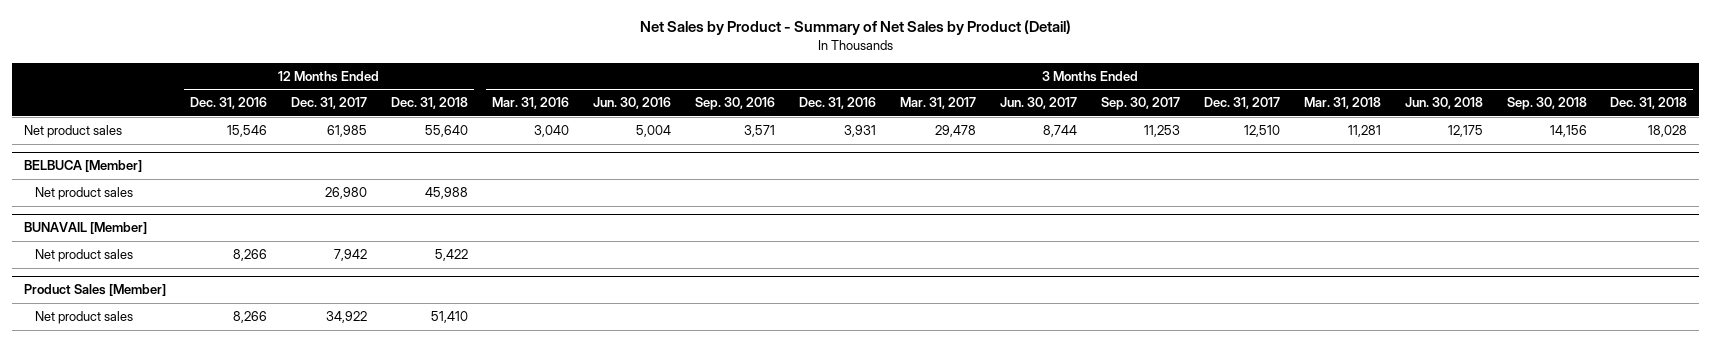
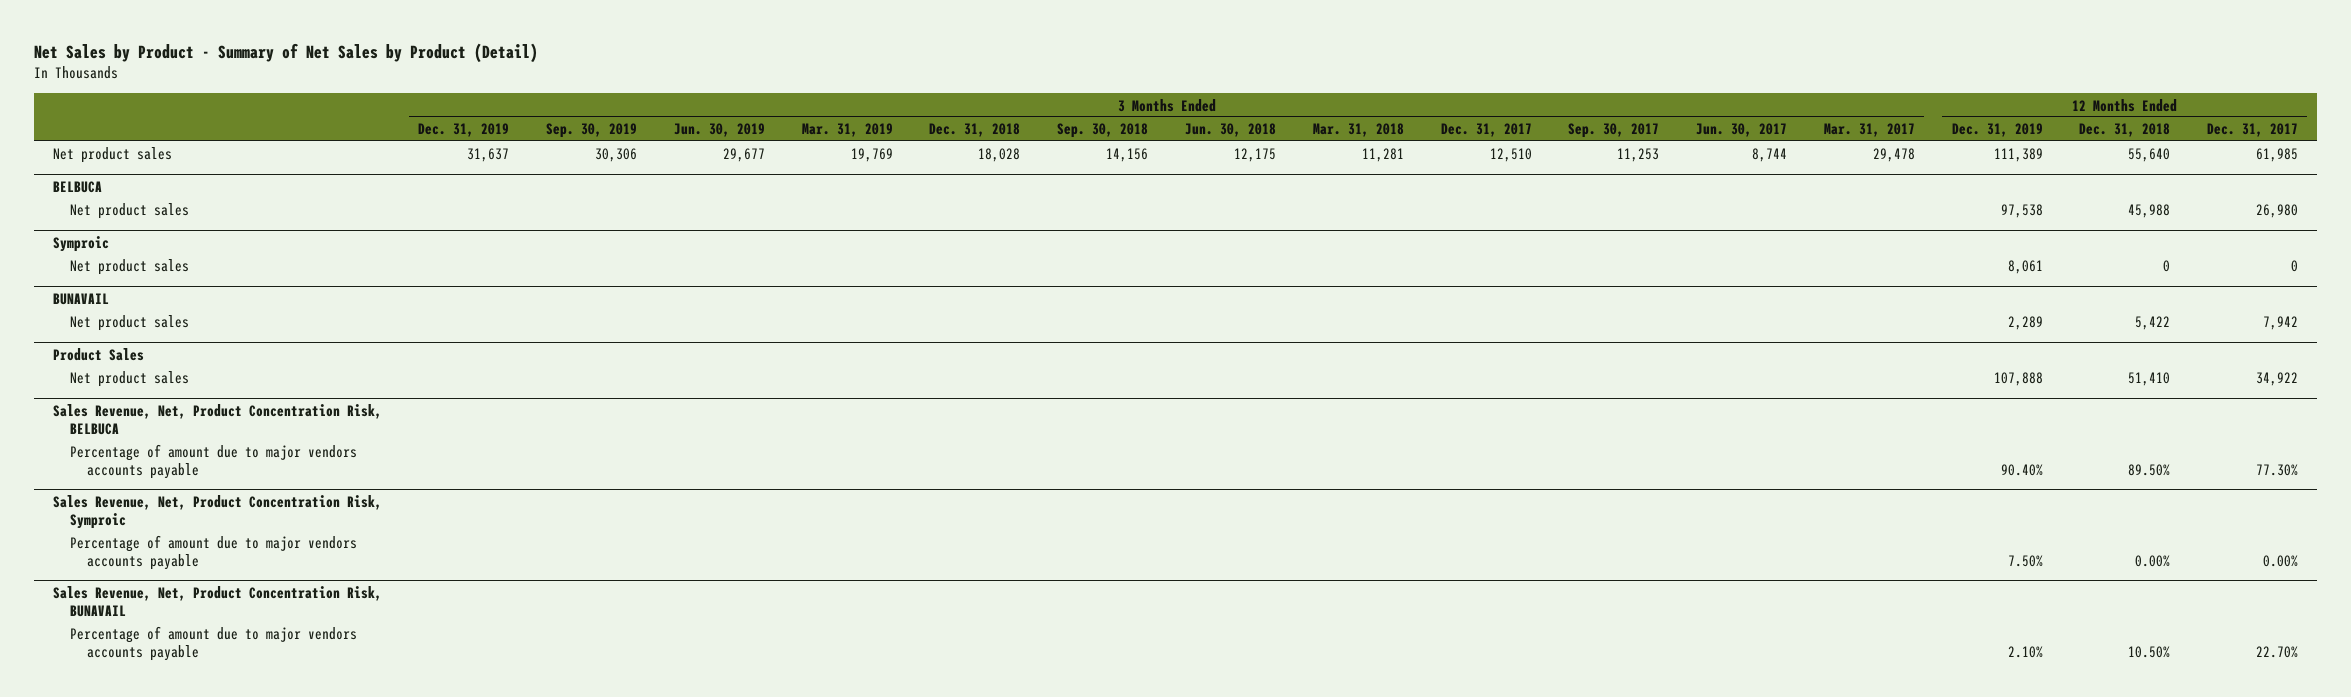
- | 12 Months Ended Dec. 31, 2016 | 12 Months Ended Dec. 31, 2017 | 12 Months Ended Dec. 31, 2018 | 3 Months Ended Mar. 31, 2016 | 3 Months Ended Jun. 30, 2016 | 3 Months Ended Sep. 30, 2016 | 3 Months Ended Dec. 31, 2016 | 3 Months Ended Mar. 31, 2017 | 3 Months Ended Jun. 30, 2017 | 3 Months Ended Sep. 30, 2017 | 3 Months Ended Dec. 31, 2017 | 3 Months Ended Mar. 31, 2018 | 3 Months Ended Jun. 30, 2018 | 3 Months Ended Sep. 30, 2018 | 3 Months Ended Dec. 31, 2018
+ | 3 Months Ended Dec. 31, 2019 | 3 Months Ended Sep. 30, 2019 | 3 Months Ended Jun. 30, 2019 | 3 Months Ended Mar. 31, 2019 | 3 Months Ended Dec. 31, 2018 | 3 Months Ended Sep. 30, 2018 | 3 Months Ended Jun. 30, 2018 | 3 Months Ended Mar. 31, 2018 | 3 Months Ended Dec. 31, 2017 | 3 Months Ended Sep. 30, 2017 | 3 Months Ended Jun. 30, 2017 | 3 Months Ended Mar. 31, 2017 | 12 Months Ended Dec. 31, 2019 | 12 Months Ended Dec. 31, 2018 | 12 Months Ended Dec. 31, 2017
- BELBUCA [Member]
+ BELBUCA
- BUNAVAIL [Member]
+ Symproic
+ Net product sales | | | | | | | | | | | | | 8,061 | 0 | 0
+ BUNAVAIL
- Product Sales [Member]
+ Product Sales
+ Sales Revenue, Net, Product Concentration Risk, BELBUCA
+ Percentage of amount due to major vendors accounts payable | | | | | | | | | | | | | 90.40% | 89.50% | 77.30%
+ Sales Revenue, Net, Product Concentration Risk, Symproic
+ Percentage of amount due to major vendors accounts payable | | | | | | | | | | | | | 7.50% | 0.00% | 0.00%
+ Sales Revenue, Net, Product Concentration Risk, BUNAVAIL
+ Percentage of amount due to major vendors accounts payable | | | | | | | | | | | | | 2.10% | 10.50% | 22.70%

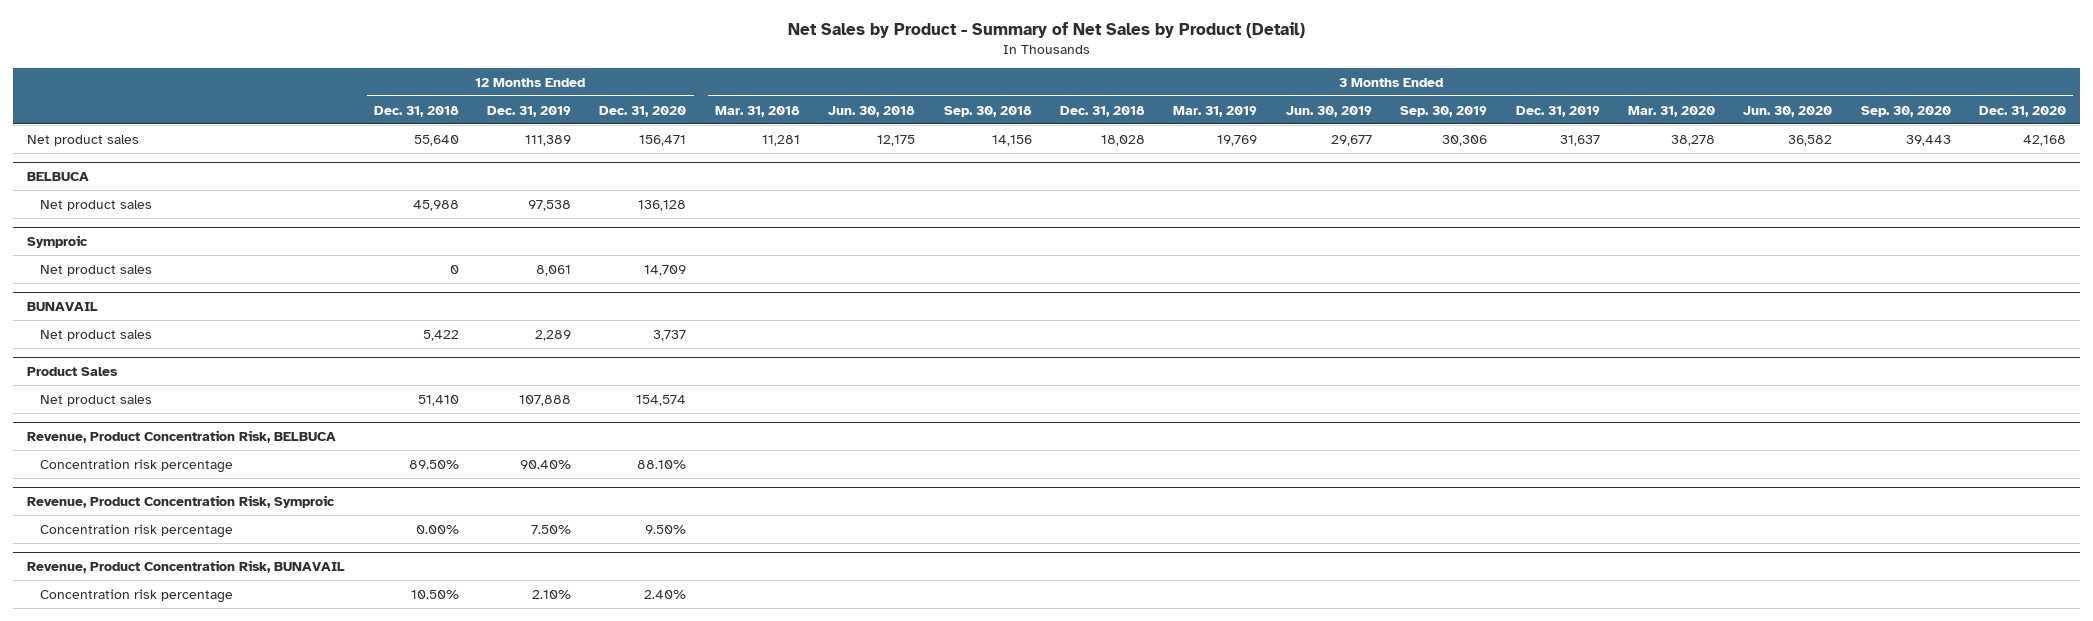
- | 3 Months Ended Dec. 31, 2019 | 3 Months Ended Sep. 30, 2019 | 3 Months Ended Jun. 30, 2019 | 3 Months Ended Mar. 31, 2019 | 3 Months Ended Dec. 31, 2018 | 3 Months Ended Sep. 30, 2018 | 3 Months Ended Jun. 30, 2018 | 3 Months Ended Mar. 31, 2018 | 3 Months Ended Dec. 31, 2017 | 3 Months Ended Sep. 30, 2017 | 3 Months Ended Jun. 30, 2017 | 3 Months Ended Mar. 31, 2017 | 12 Months Ended Dec. 31, 2019 | 12 Months Ended Dec. 31, 2018 | 12 Months Ended Dec. 31, 2017
+ | 12 Months Ended Dec. 31, 2018 | 12 Months Ended Dec. 31, 2019 | 12 Months Ended Dec. 31, 2020 | 3 Months Ended Mar. 31, 2018 | 3 Months Ended Jun. 30, 2018 | 3 Months Ended Sep. 30, 2018 | 3 Months Ended Dec. 31, 2018 | 3 Months Ended Mar. 31, 2019 | 3 Months Ended Jun. 30, 2019 | 3 Months Ended Sep. 30, 2019 | 3 Months Ended Dec. 31, 2019 | 3 Months Ended Mar. 31, 2020 | 3 Months Ended Jun. 30, 2020 | 3 Months Ended Sep. 30, 2020 | 3 Months Ended Dec. 31, 2020
- Sales Revenue, Net, Product Concentration Risk, BELBUCA
- Percentage of amount due to major vendors accounts payable | | | | | | | | | | | | | 90.40% | 89.50% | 77.30%
- Sales Revenue, Net, Product Concentration Risk, Symproic
- Percentage of amount due to major vendors accounts payable | | | | | | | | | | | | | 7.50% | 0.00% | 0.00%
- Sales Revenue, Net, Product Concentration Risk, BUNAVAIL
- Percentage of amount due to major vendors accounts payable | | | | | | | | | | | | | 2.10% | 10.50% | 22.70%
+ Revenue, Product Concentration Risk, BELBUCA
+ Concentration risk percentage | 89.50% | 90.40% | 88.10% | | | | | | | | | | | |
+ Revenue, Product Concentration Risk, Symproic
+ Concentration risk percentage | 0.00% | 7.50% | 9.50% | | | | | | | | | | | |
+ Revenue, Product Concentration Risk, BUNAVAIL
+ Concentration risk percentage | 10.50% | 2.10% | 2.40% | | | | | | | | | | | |

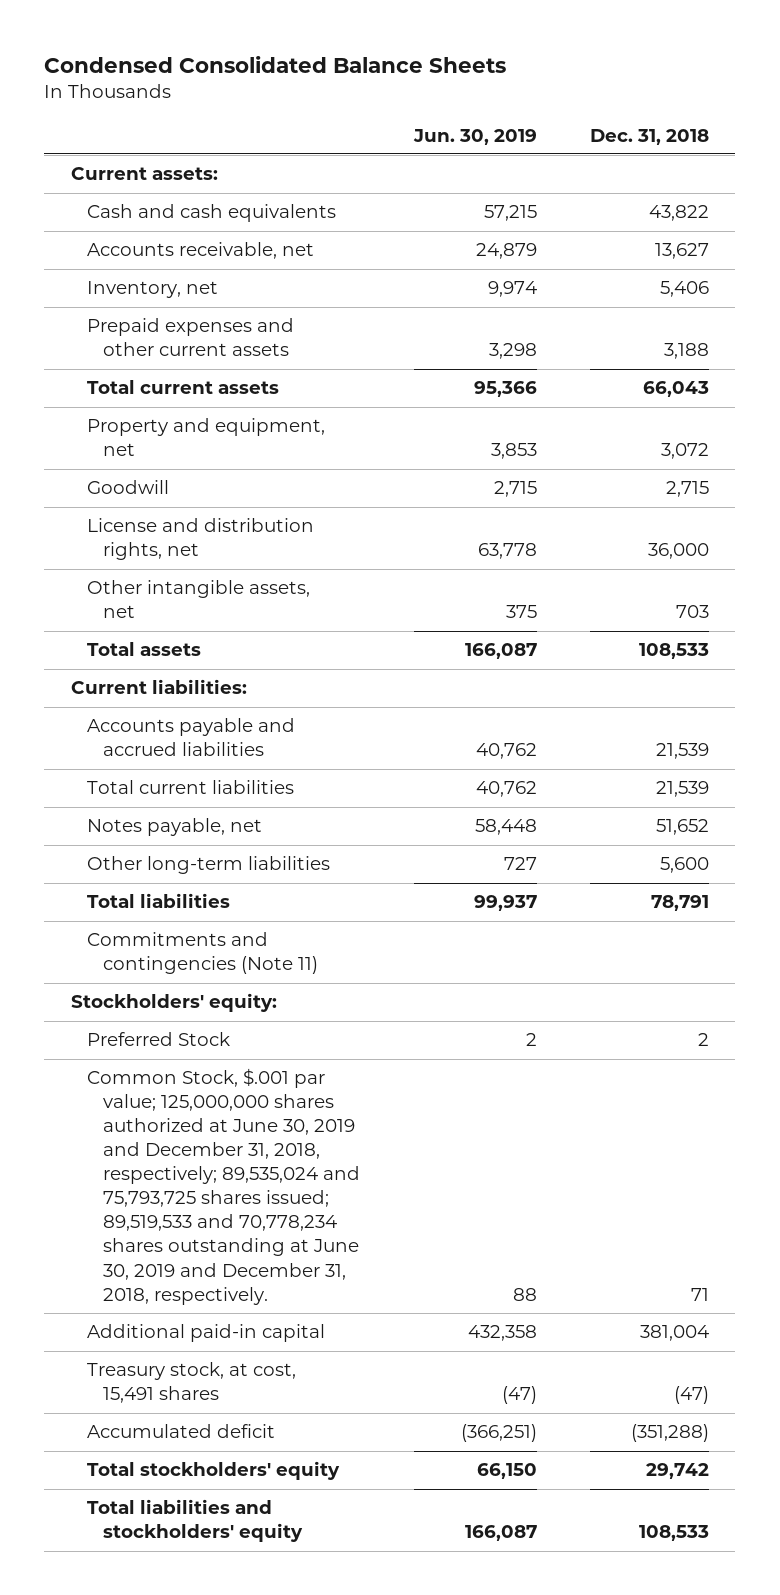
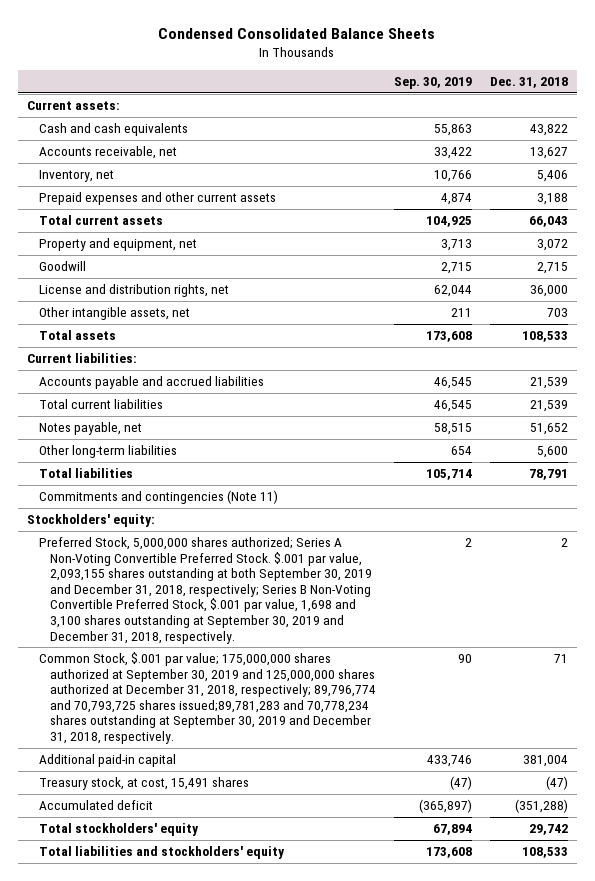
- | Jun. 30, 2019 | Dec. 31, 2018
+ | Sep. 30, 2019 | Dec. 31, 2018
- Preferred Stock | 2 | 2
- Common Stock, $.001 par value; 125,000,000 shares authorized at June 30, 2019 and December 31, 2018, respectively; 89,535,024 and 75,793,725 shares issued; 89,519,533 and 70,778,234 shares outstanding at June 30, 2019 and December 31, 2018, respectively. | 88 | 71
+ Preferred Stock, 5,000,000 shares authorized; Series A Non-Voting Convertible Preferred Stock. $.001 par value, 2,093,155 shares outstanding at both September 30, 2019 and December 31, 2018, respectively; Series B Non-Voting Convertible Preferred Stock, $.001 par value, 1,698 and 3,100 shares outstanding at September 30, 2019 and December 31, 2018, respectively. | 2 | 2
+ Common Stock, $.001 par value; 175,000,000 shares authorized at September 30, 2019 and 125,000,000 shares authorized at December 31, 2018, respectively; 89,796,774 and 70,793,725 shares issued;89,781,283 and 70,778,234 shares outstanding at September 30, 2019 and December 31, 2018, respectively. | 90 | 71

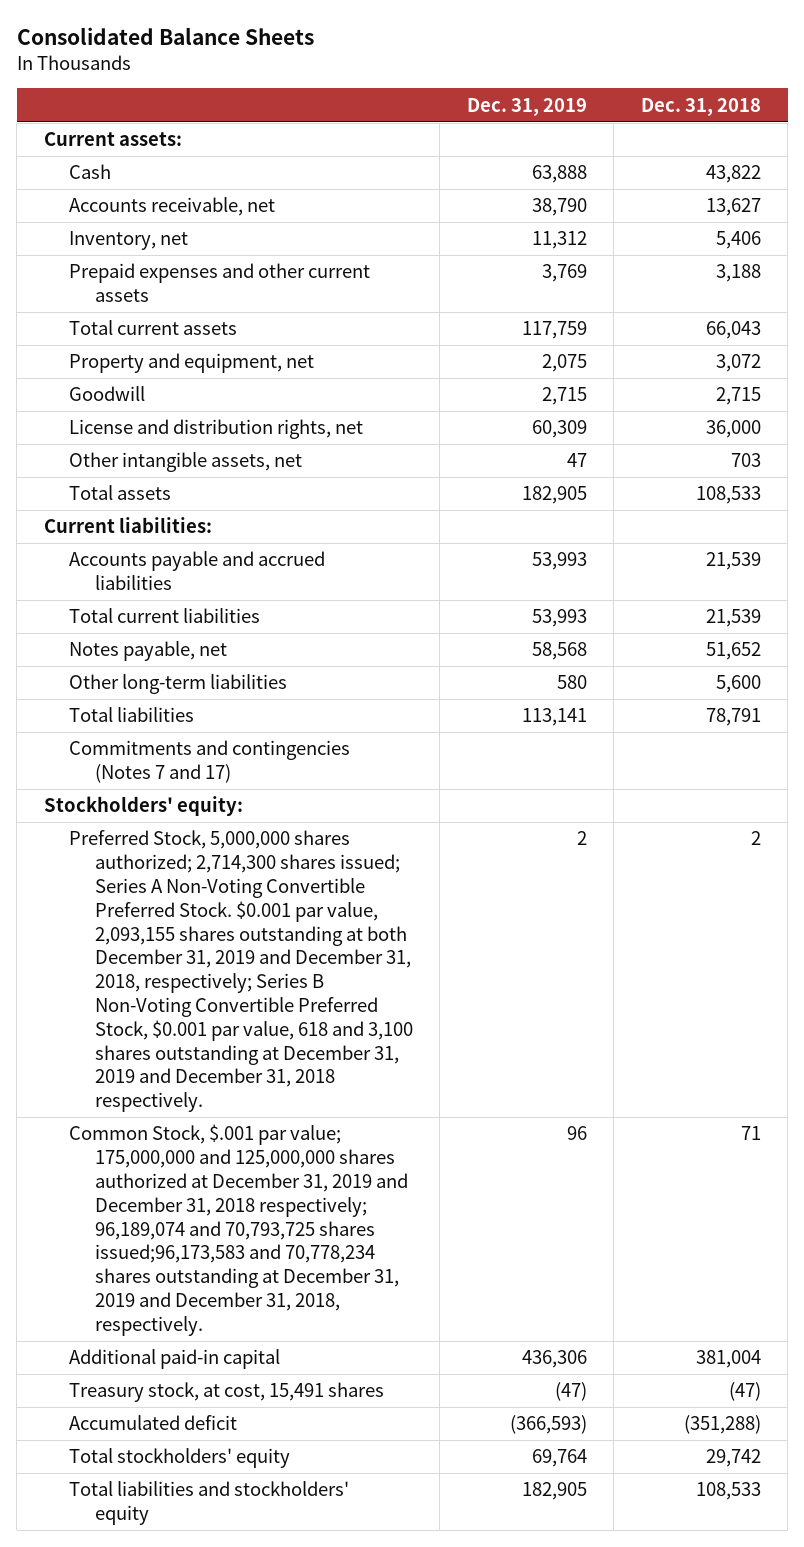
- Condensed Consolidated Balance Sheets
+ Consolidated Balance Sheets
- | Sep. 30, 2019 | Dec. 31, 2018
+ | Dec. 31, 2019 | Dec. 31, 2018
- Cash and cash equivalents | 55,863 | 43,822
+ Cash | 63,888 | 43,822
- Commitments and contingencies (Note 11)
+ Commitments and contingencies (Notes 7 and 17)
- Preferred Stock, 5,000,000 shares authorized; Series A Non-Voting Convertible Preferred Stock. $.001 par value, 2,093,155 shares outstanding at both September 30, 2019 and December 31, 2018, respectively; Series B Non-Voting Convertible Preferred Stock, $.001 par value, 1,698 and 3,100 shares outstanding at September 30, 2019 and December 31, 2018, respectively. | 2 | 2
- Common Stock, $.001 par value; 175,000,000 shares authorized at September 30, 2019 and 125,000,000 shares authorized at December 31, 2018, respectively; 89,796,774 and 70,793,725 shares issued;89,781,283 and 70,778,234 shares outstanding at September 30, 2019 and December 31, 2018, respectively. | 90 | 71
+ Preferred Stock, 5,000,000 shares authorized; 2,714,300 shares issued; Series A Non-Voting Convertible Preferred Stock. $0.001 par value, 2,093,155 shares outstanding at both December 31, 2019 and December 31, 2018, respectively; Series B Non-Voting Convertible Preferred Stock, $0.001 par value, 618 and 3,100 shares outstanding at December 31, 2019 and December 31, 2018 respectively. | 2 | 2
+ Common Stock, $.001 par value; 175,000,000 and 125,000,000 shares authorized at December 31, 2019 and December 31, 2018 respectively; 96,189,074 and 70,793,725 shares issued;96,173,583 and 70,778,234 shares outstanding at December 31, 2019 and December 31, 2018, respectively. | 96 | 71

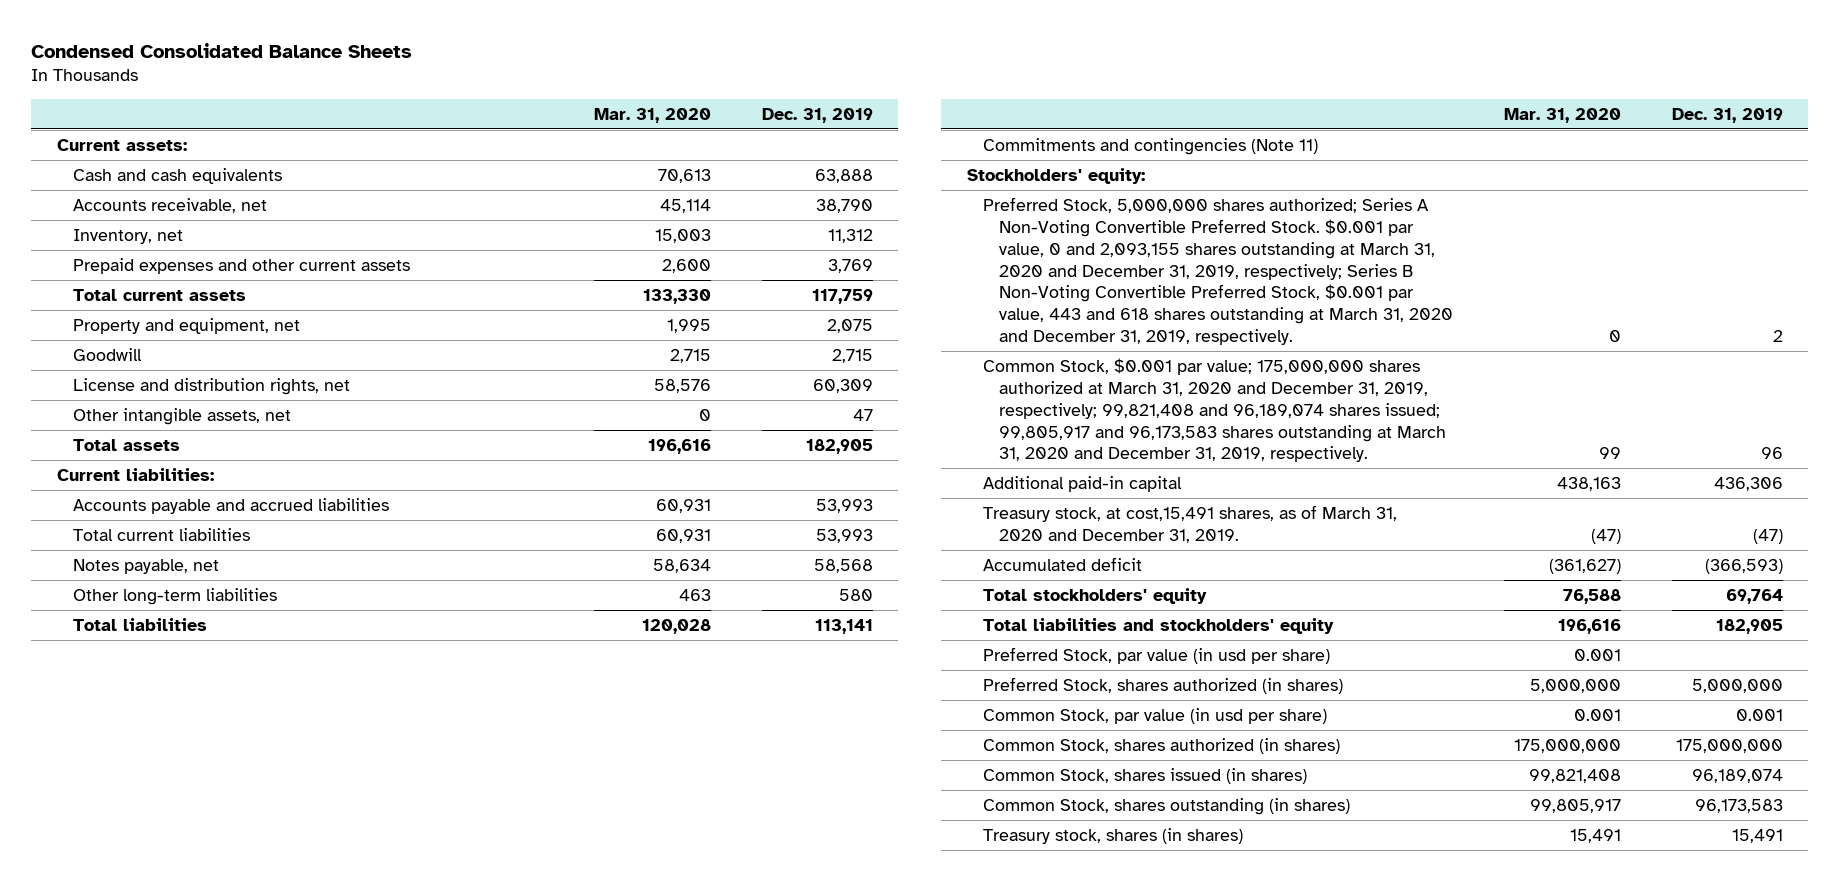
- Consolidated Balance Sheets
+ Condensed Consolidated Balance Sheets
- | Dec. 31, 2019 | Dec. 31, 2018
+ | Mar. 31, 2020 | Dec. 31, 2019
- Cash | 63,888 | 43,822
+ Cash and cash equivalents | 70,613 | 63,888
- Commitments and contingencies (Notes 7 and 17)
+ Commitments and contingencies (Note 11)
- Preferred Stock, 5,000,000 shares authorized; 2,714,300 shares issued; Series A Non-Voting Convertible Preferred Stock. $0.001 par value, 2,093,155 shares outstanding at both December 31, 2019 and December 31, 2018, respectively; Series B Non-Voting Convertible Preferred Stock, $0.001 par value, 618 and 3,100 shares outstanding at December 31, 2019 and December 31, 2018 respectively. | 2 | 2
- Common Stock, $.001 par value; 175,000,000 and 125,000,000 shares authorized at December 31, 2019 and December 31, 2018 respectively; 96,189,074 and 70,793,725 shares issued;96,173,583 and 70,778,234 shares outstanding at December 31, 2019 and December 31, 2018, respectively. | 96 | 71
+ Preferred Stock, 5,000,000 shares authorized; Series A Non-Voting Convertible Preferred Stock. $0.001 par value, 0 and 2,093,155 shares outstanding at March 31, 2020 and December 31, 2019, respectively; Series B Non-Voting Convertible Preferred Stock, $0.001 par value, 443 and 618 shares outstanding at March 31, 2020 and December 31, 2019, respectively. | 0 | 2
+ Common Stock, $0.001 par value; 175,000,000 shares authorized at March 31, 2020 and December 31, 2019, respectively; 99,821,408 and 96,189,074 shares issued; 99,805,917 and 96,173,583 shares outstanding at March 31, 2020 and December 31, 2019, respectively. | 99 | 96
- Treasury stock, at cost, 15,491 shares | (47) | (47)
+ Treasury stock, at cost,15,491 shares, as of March 31, 2020 and December 31, 2019. | (47) | (47)
+ Preferred Stock, par value (in usd per share) | 0.001 |
+ Preferred Stock, shares authorized (in shares) | 5,000,000 | 5,000,000
+ Common Stock, par value (in usd per share) | 0.001 | 0.001
+ Common Stock, shares authorized (in shares) | 175,000,000 | 175,000,000
+ Common Stock, shares issued (in shares) | 99,821,408 | 96,189,074
+ Common Stock, shares outstanding (in shares) | 99,805,917 | 96,173,583
+ Treasury stock, shares (in shares) | 15,491 | 15,491

